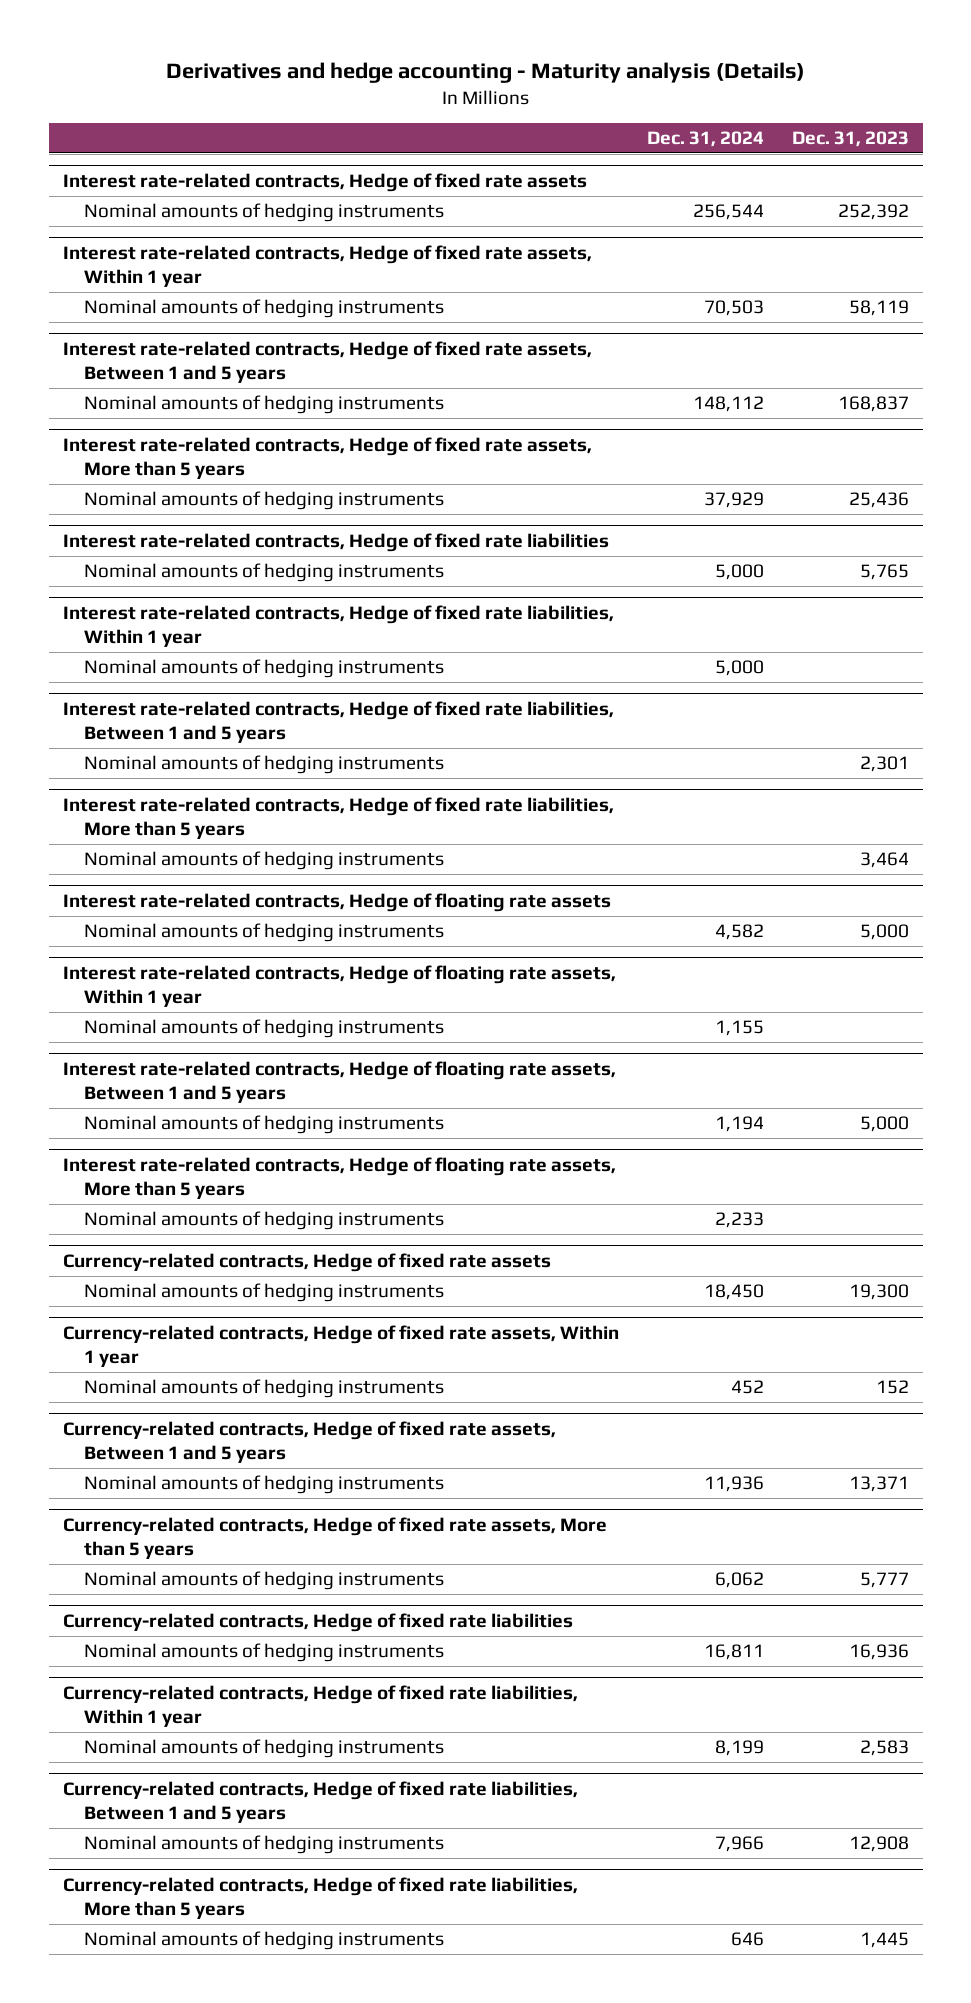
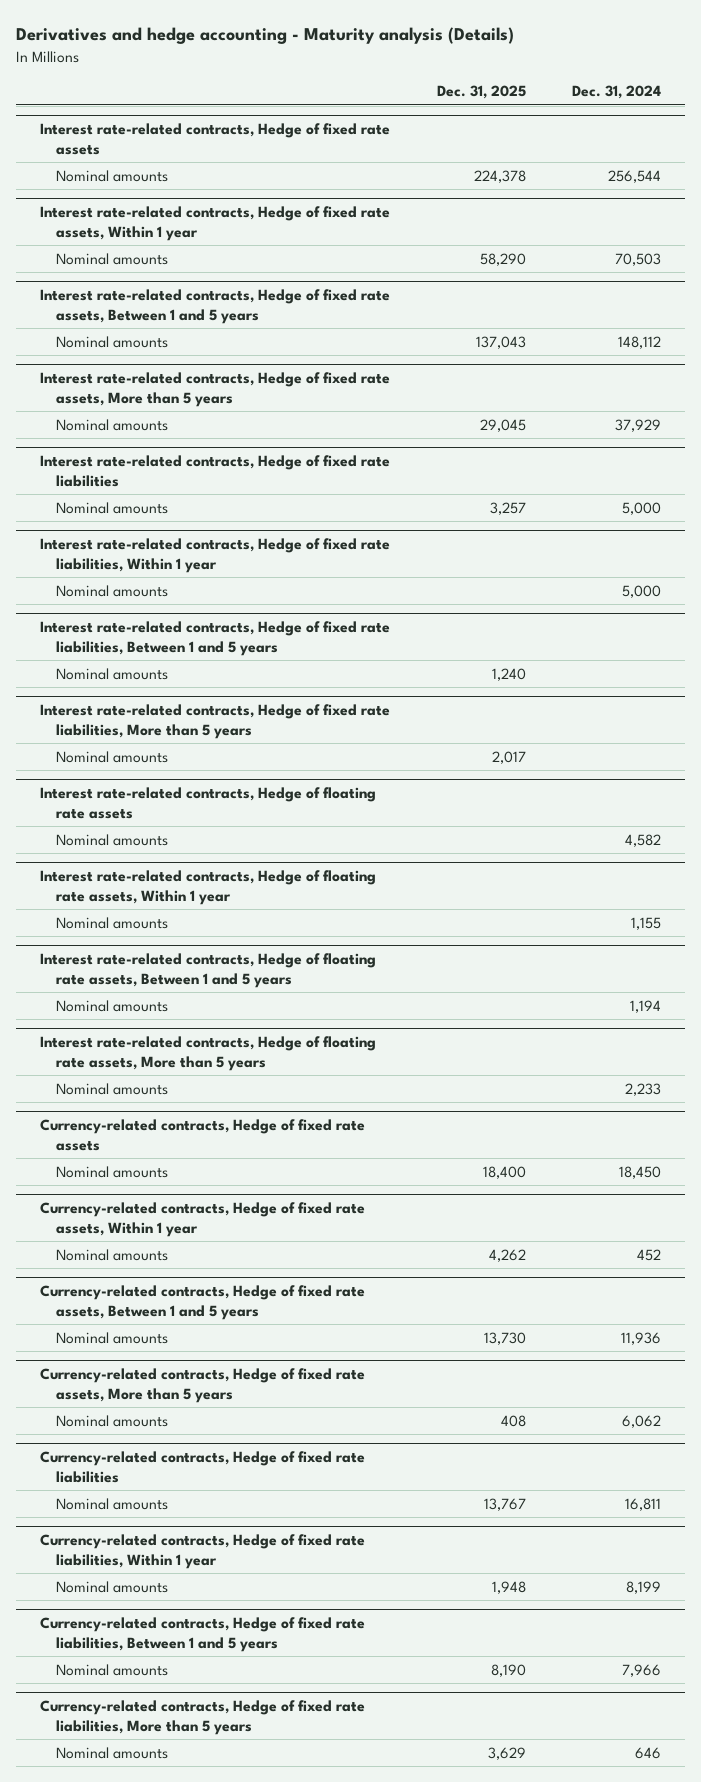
- | Dec. 31, 2024 | Dec. 31, 2023
+ | Dec. 31, 2025 | Dec. 31, 2024
@ Interest rate-related contracts, Hedge of fixed rate assets
- Nominal amounts of hedging instruments | 256,544 | 252,392
+ Nominal amounts | 224,378 | 256,544
@ Interest rate-related contracts, Hedge of fixed rate assets, Within 1 year
- Nominal amounts of hedging instruments | 70,503 | 58,119
+ Nominal amounts | 58,290 | 70,503
@ Interest rate-related contracts, Hedge of fixed rate assets, Between 1 and 5 years
- Nominal amounts of hedging instruments | 148,112 | 168,837
+ Nominal amounts | 137,043 | 148,112
@ Interest rate-related contracts, Hedge of fixed rate assets, More than 5 years
- Nominal amounts of hedging instruments | 37,929 | 25,436
+ Nominal amounts | 29,045 | 37,929
@ Interest rate-related contracts, Hedge of fixed rate liabilities
- Nominal amounts of hedging instruments | 5,000 | 5,765
+ Nominal amounts | 3,257 | 5,000
@ Interest rate-related contracts, Hedge of fixed rate liabilities, Within 1 year
- Nominal amounts of hedging instruments | 5,000 |
+ Nominal amounts | | 5,000
@ Interest rate-related contracts, Hedge of fixed rate liabilities, Between 1 and 5 years
- Nominal amounts of hedging instruments | | 2,301
+ Nominal amounts | 1,240 |
@ Interest rate-related contracts, Hedge of fixed rate liabilities, More than 5 years
- Nominal amounts of hedging instruments | | 3,464
+ Nominal amounts | 2,017 |
@ Interest rate-related contracts, Hedge of floating rate assets
- Nominal amounts of hedging instruments | 4,582 | 5,000
+ Nominal amounts | | 4,582
@ Interest rate-related contracts, Hedge of floating rate assets, Within 1 year
- Nominal amounts of hedging instruments | 1,155 |
+ Nominal amounts | | 1,155
@ Interest rate-related contracts, Hedge of floating rate assets, Between 1 and 5 years
- Nominal amounts of hedging instruments | 1,194 | 5,000
+ Nominal amounts | | 1,194
@ Interest rate-related contracts, Hedge of floating rate assets, More than 5 years
- Nominal amounts of hedging instruments | 2,233 |
+ Nominal amounts | | 2,233
@ Currency-related contracts, Hedge of fixed rate assets
- Nominal amounts of hedging instruments | 18,450 | 19,300
+ Nominal amounts | 18,400 | 18,450
@ Currency-related contracts, Hedge of fixed rate assets, Within 1 year
- Nominal amounts of hedging instruments | 452 | 152
+ Nominal amounts | 4,262 | 452
@ Currency-related contracts, Hedge of fixed rate assets, Between 1 and 5 years
- Nominal amounts of hedging instruments | 11,936 | 13,371
+ Nominal amounts | 13,730 | 11,936
@ Currency-related contracts, Hedge of fixed rate assets, More than 5 years
- Nominal amounts of hedging instruments | 6,062 | 5,777
+ Nominal amounts | 408 | 6,062
@ Currency-related contracts, Hedge of fixed rate liabilities
- Nominal amounts of hedging instruments | 16,811 | 16,936
+ Nominal amounts | 13,767 | 16,811
@ Currency-related contracts, Hedge of fixed rate liabilities, Within 1 year
- Nominal amounts of hedging instruments | 8,199 | 2,583
+ Nominal amounts | 1,948 | 8,199
@ Currency-related contracts, Hedge of fixed rate liabilities, Between 1 and 5 years
- Nominal amounts of hedging instruments | 7,966 | 12,908
+ Nominal amounts | 8,190 | 7,966
@ Currency-related contracts, Hedge of fixed rate liabilities, More than 5 years
- Nominal amounts of hedging instruments | 646 | 1,445
+ Nominal amounts | 3,629 | 646

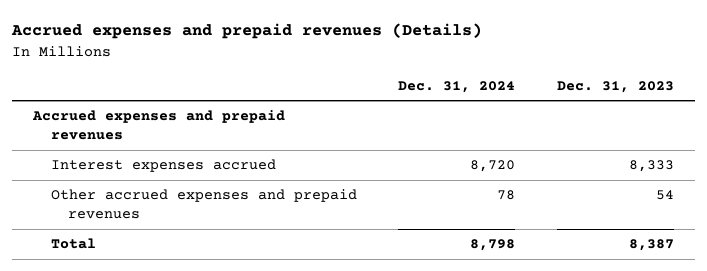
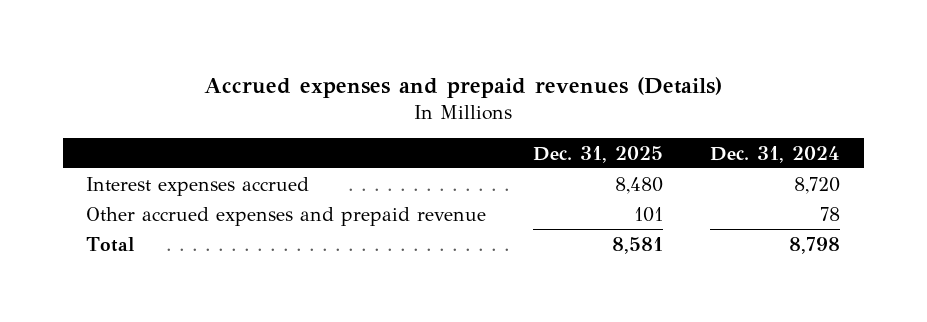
- | Dec. 31, 2024 | Dec. 31, 2023
+ | Dec. 31, 2025 | Dec. 31, 2024
- Accrued expenses and prepaid revenues
- Other accrued expenses and prepaid revenues | 78 | 54
+ Other accrued expenses and prepaid revenue | 101 | 78

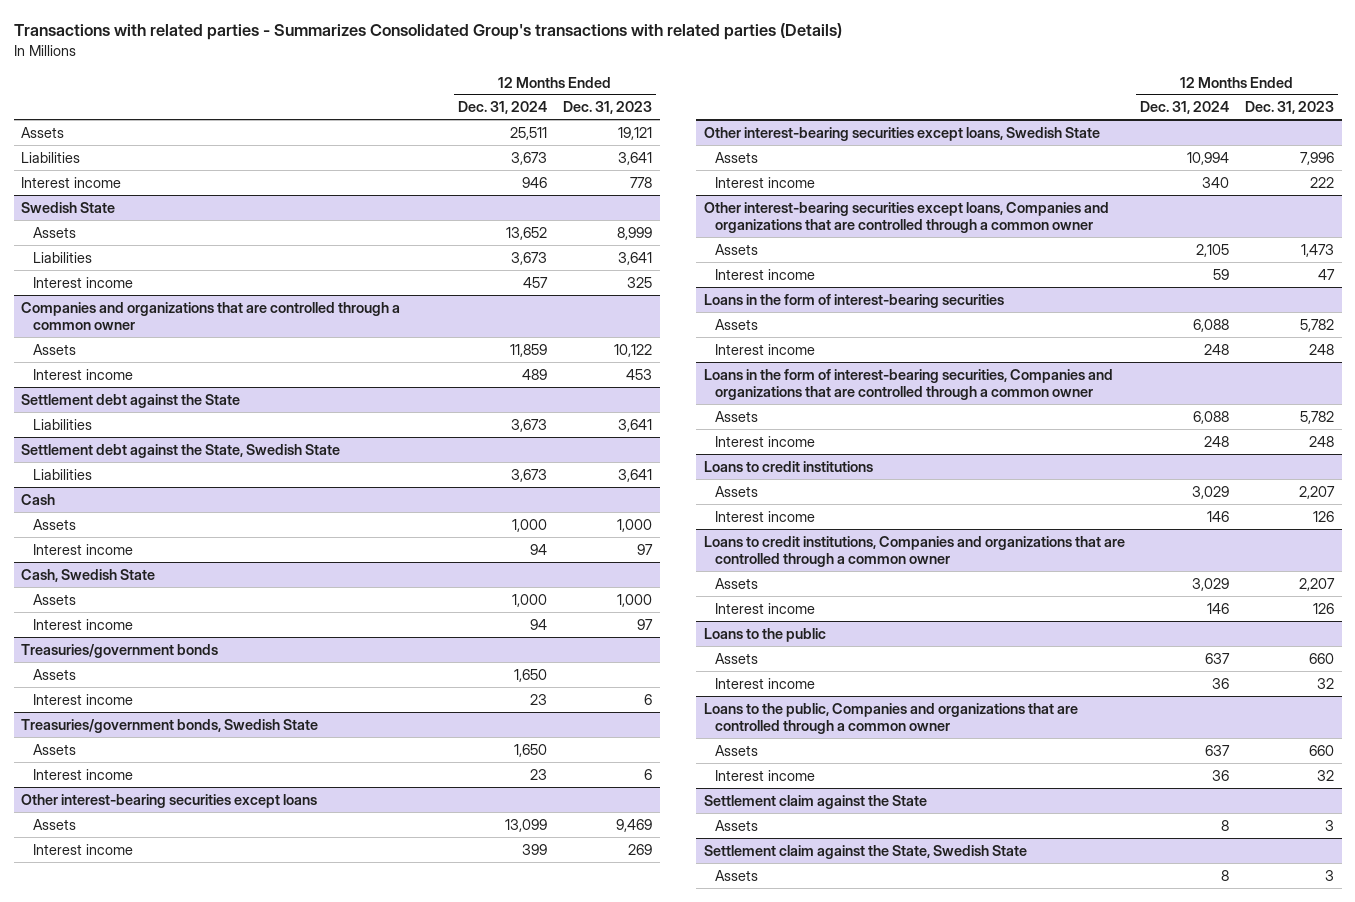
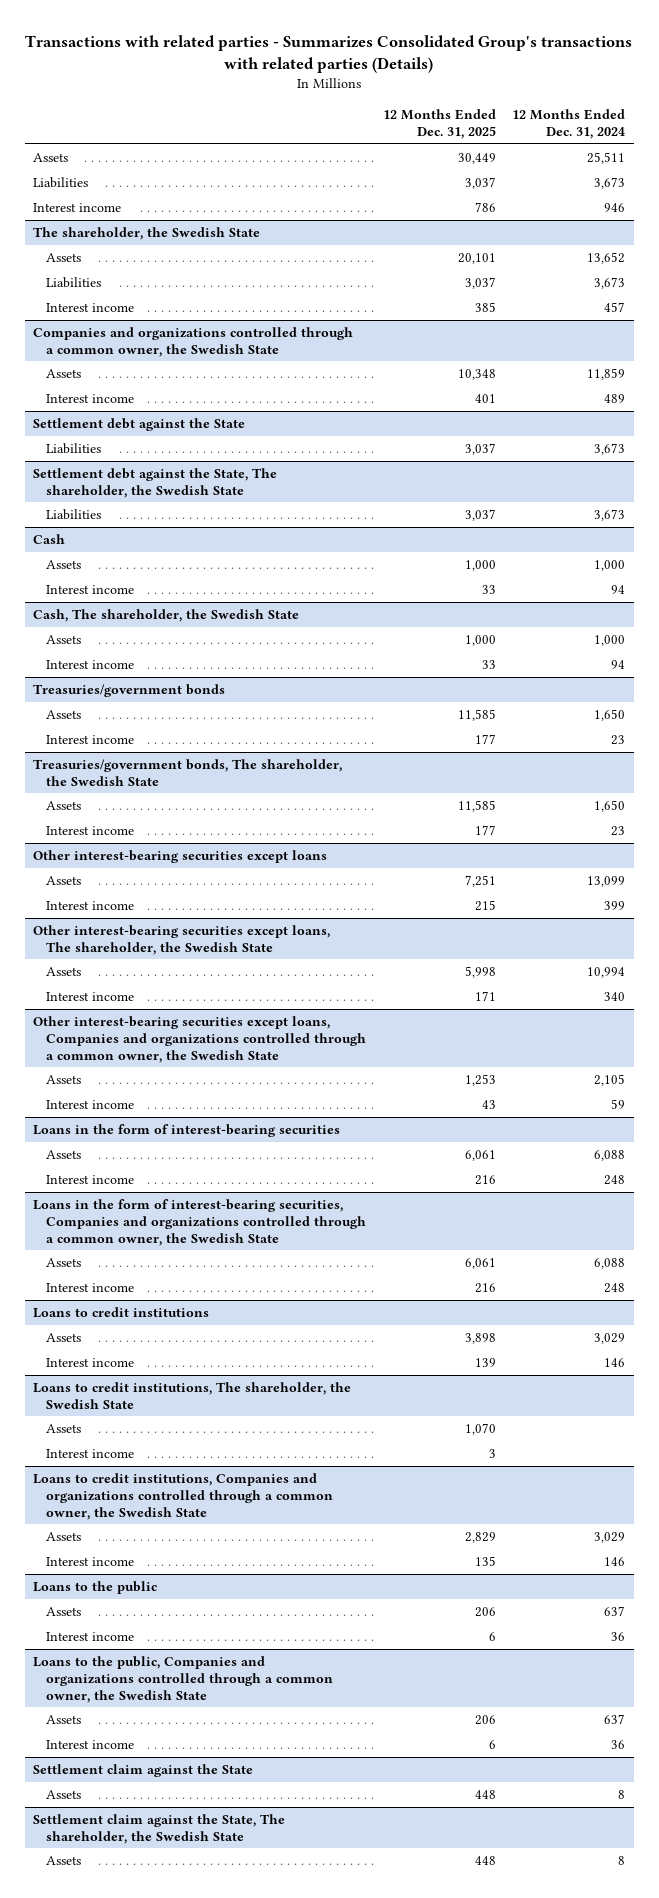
- | 12 Months Ended Dec. 31, 2024 | 12 Months Ended Dec. 31, 2023
+ | 12 Months Ended Dec. 31, 2025 | 12 Months Ended Dec. 31, 2024
- Swedish State
+ The shareholder, the Swedish State
- Companies and organizations that are controlled through a common owner
+ Companies and organizations controlled through a common owner, the Swedish State
- Settlement debt against the State, Swedish State
+ Settlement debt against the State, The shareholder, the Swedish State
- Cash, Swedish State
+ Cash, The shareholder, the Swedish State
- Treasuries/government bonds, Swedish State
+ Treasuries/government bonds, The shareholder, the Swedish State
- Other interest-bearing securities except loans, Swedish State
+ Other interest-bearing securities except loans, The shareholder, the Swedish State
- Other interest-bearing securities except loans, Companies and organizations that are controlled through a common owner
+ Other interest-bearing securities except loans, Companies and organizations controlled through a common owner, the Swedish State
- Loans in the form of interest-bearing securities, Companies and organizations that are controlled through a common owner
+ Loans in the form of interest-bearing securities, Companies and organizations controlled through a common owner, the Swedish State
- Loans to credit institutions, Companies and organizations that are controlled through a common owner
+ Loans to credit institutions, The shareholder, the Swedish State
+ Assets | 1,070 |
+ Interest income | 3 |
+ Loans to credit institutions, Companies and organizations controlled through a common owner, the Swedish State
- Loans to the public, Companies and organizations that are controlled through a common owner
+ Loans to the public, Companies and organizations controlled through a common owner, the Swedish State
- Settlement claim against the State, Swedish State
+ Settlement claim against the State, The shareholder, the Swedish State

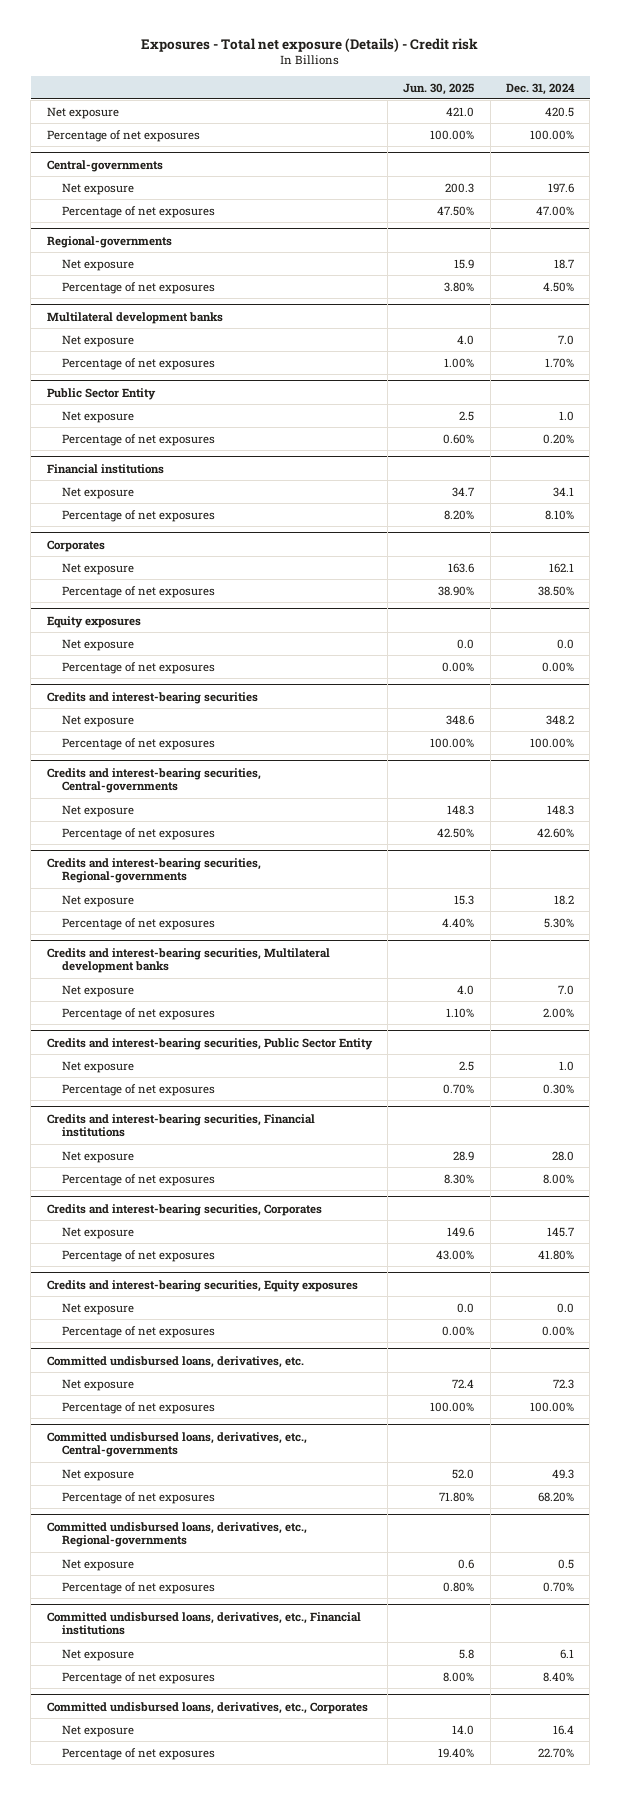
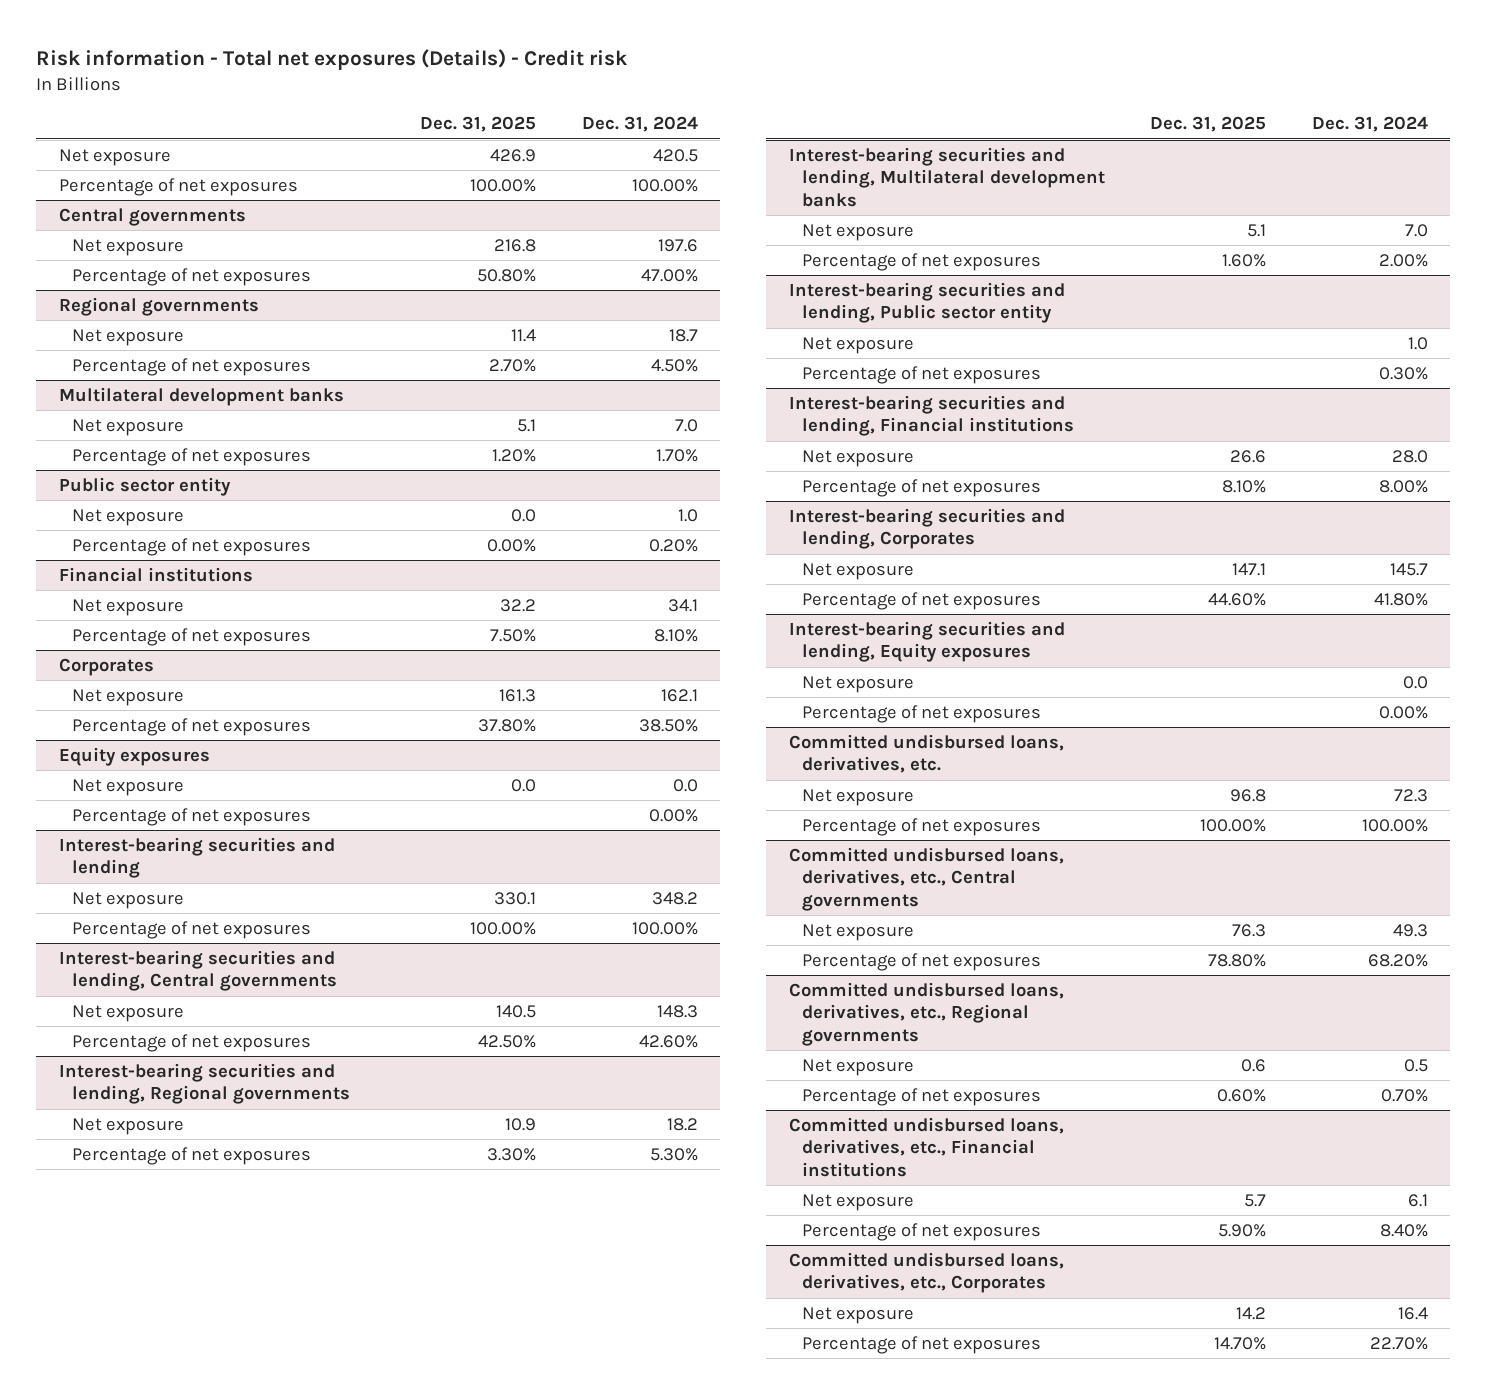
- Exposures - Total net exposure (Details) - Credit risk
+ Risk information - Total net exposures (Details) - Credit risk
- | Jun. 30, 2025 | Dec. 31, 2024
+ | Dec. 31, 2025 | Dec. 31, 2024
- Central-governments
+ Central governments
- Regional-governments
+ Regional governments
- Public Sector Entity
+ Public sector entity
- Credits and interest-bearing securities
+ Interest-bearing securities and lending
- Credits and interest-bearing securities, Central-governments
+ Interest-bearing securities and lending, Central governments
- Credits and interest-bearing securities, Regional-governments
+ Interest-bearing securities and lending, Regional governments
- Credits and interest-bearing securities, Multilateral development banks
+ Interest-bearing securities and lending, Multilateral development banks
- Credits and interest-bearing securities, Public Sector Entity
+ Interest-bearing securities and lending, Public sector entity
- Credits and interest-bearing securities, Financial institutions
+ Interest-bearing securities and lending, Financial institutions
- Credits and interest-bearing securities, Corporates
+ Interest-bearing securities and lending, Corporates
- Credits and interest-bearing securities, Equity exposures
+ Interest-bearing securities and lending, Equity exposures
- Committed undisbursed loans, derivatives, etc., Central-governments
+ Committed undisbursed loans, derivatives, etc., Central governments
- Committed undisbursed loans, derivatives, etc., Regional-governments
+ Committed undisbursed loans, derivatives, etc., Regional governments

